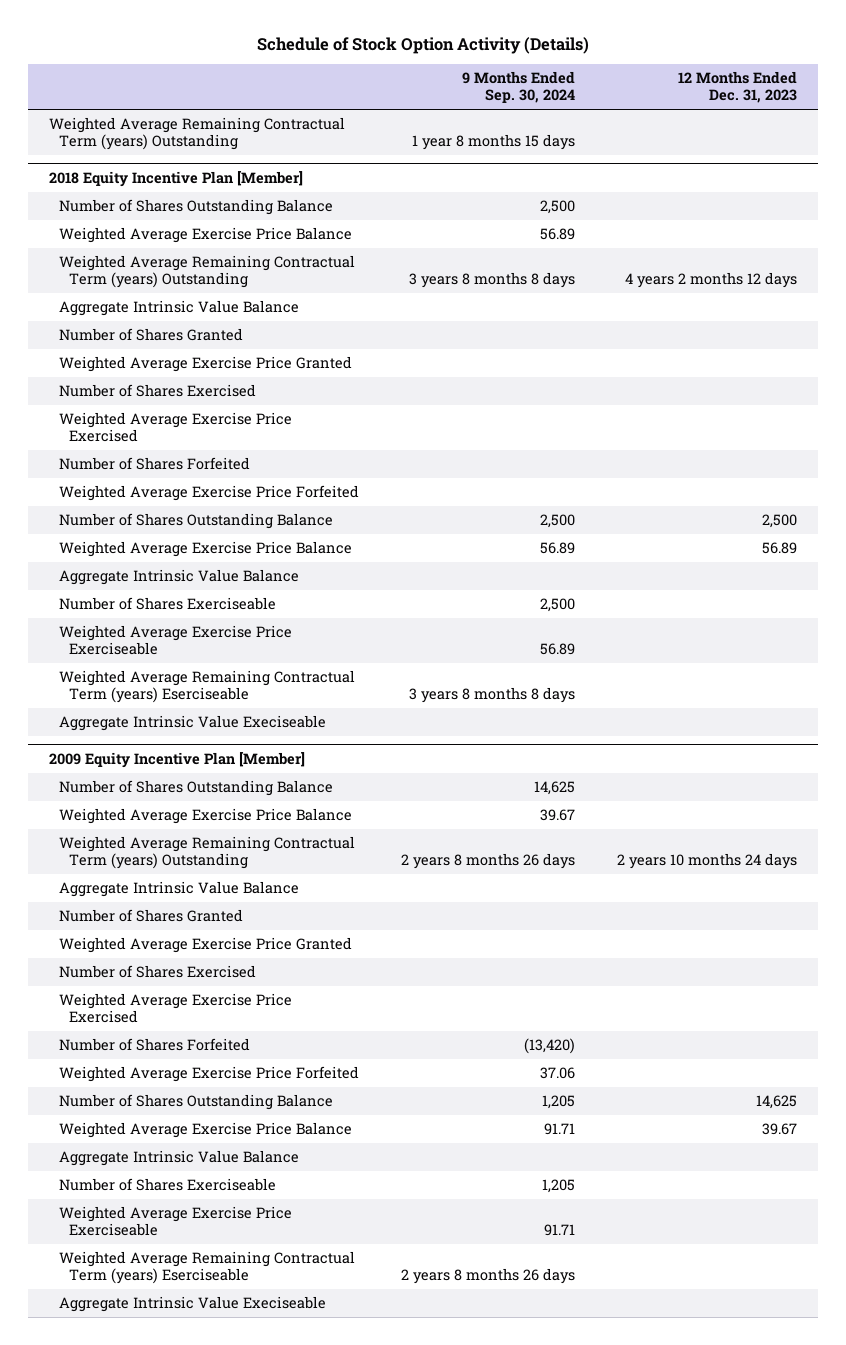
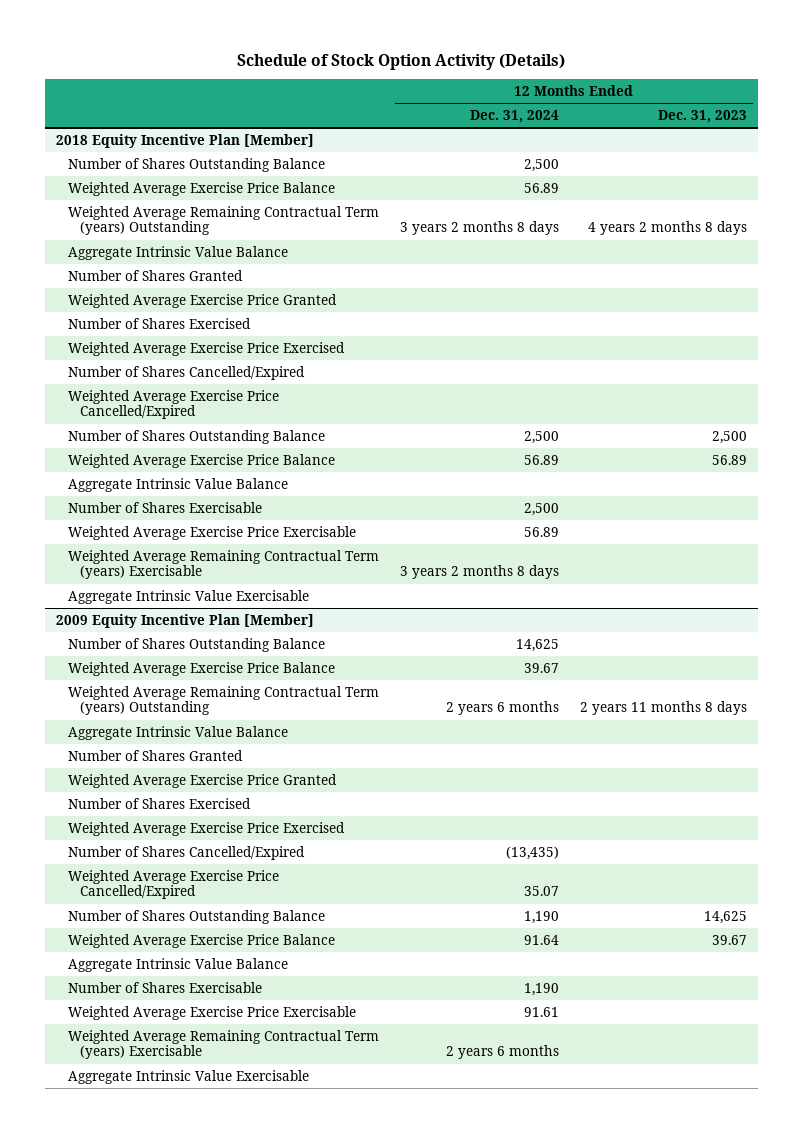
- | 9 Months Ended Sep. 30, 2024 | 12 Months Ended Dec. 31, 2023
+ | 12 Months Ended Dec. 31, 2024 | 12 Months Ended Dec. 31, 2023
- Weighted Average Remaining Contractual Term (years) Outstanding | 1 year 8 months 15 days |
@ 2018 Equity Incentive Plan [Member]
- Weighted Average Remaining Contractual Term (years) Outstanding | 3 years 8 months 8 days | 4 years 2 months 12 days
+ Weighted Average Remaining Contractual Term (years) Outstanding | 3 years 2 months 8 days | 4 years 2 months 8 days
- Number of Shares Forfeited
- Weighted Average Exercise Price Forfeited
+ Number of Shares Cancelled/Expired
+ Weighted Average Exercise Price Cancelled/Expired
- Number of Shares Exerciseable | 2,500 |
- Weighted Average Exercise Price Exerciseable | 56.89 |
- Weighted Average Remaining Contractual Term (years) Eserciseable | 3 years 8 months 8 days |
- Aggregate Intrinsic Value Execiseable
+ Number of Shares Exercisable | 2,500 |
+ Weighted Average Exercise Price Exercisable | 56.89 |
+ Weighted Average Remaining Contractual Term (years) Exercisable | 3 years 2 months 8 days |
+ Aggregate Intrinsic Value Exercisable
@ 2009 Equity Incentive Plan [Member]
- Weighted Average Remaining Contractual Term (years) Outstanding | 2 years 8 months 26 days | 2 years 10 months 24 days
+ Weighted Average Remaining Contractual Term (years) Outstanding | 2 years 6 months | 2 years 11 months 8 days
- Number of Shares Forfeited | (13,420) |
- Weighted Average Exercise Price Forfeited | 37.06 |
+ Number of Shares Cancelled/Expired | (13,435) |
+ Weighted Average Exercise Price Cancelled/Expired | 35.07 |
- Number of Shares Exerciseable | 1,205 |
- Weighted Average Exercise Price Exerciseable | 91.71 |
- Weighted Average Remaining Contractual Term (years) Eserciseable | 2 years 8 months 26 days |
- Aggregate Intrinsic Value Execiseable
+ Number of Shares Exercisable | 1,190 |
+ Weighted Average Exercise Price Exercisable | 91.61 |
+ Weighted Average Remaining Contractual Term (years) Exercisable | 2 years 6 months |
+ Aggregate Intrinsic Value Exercisable

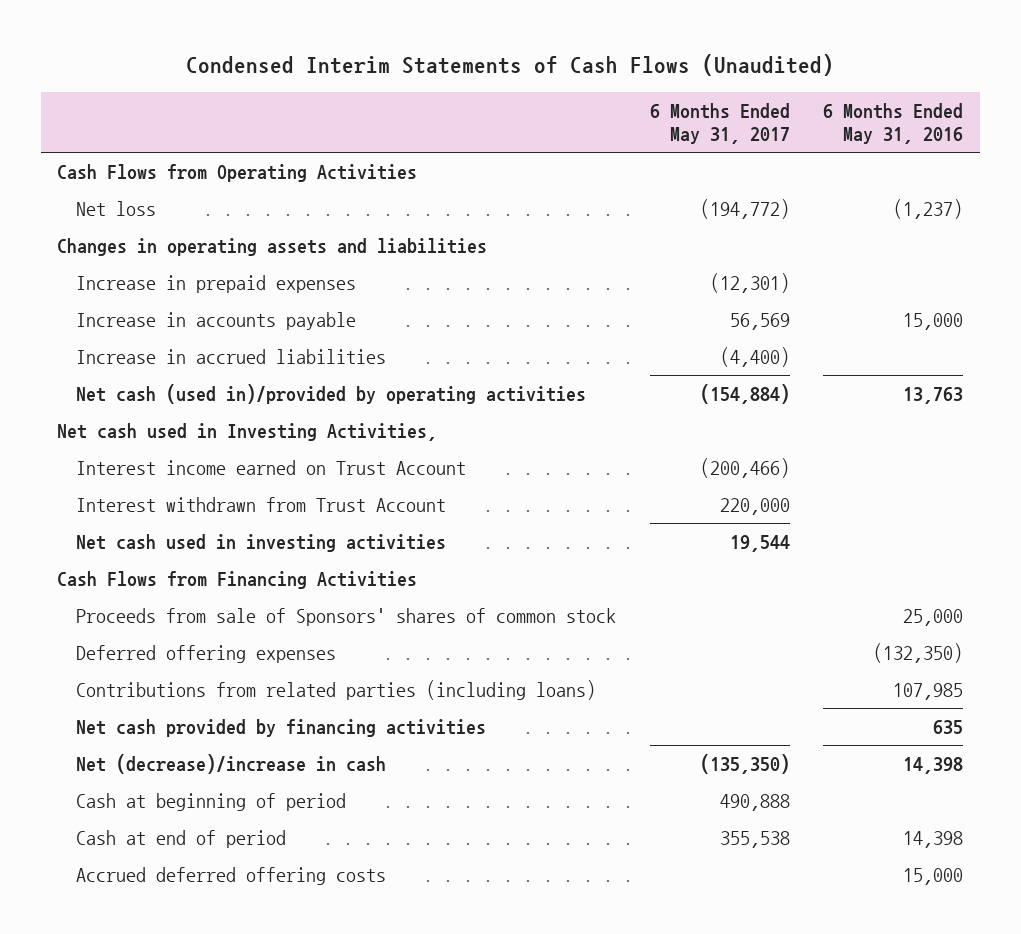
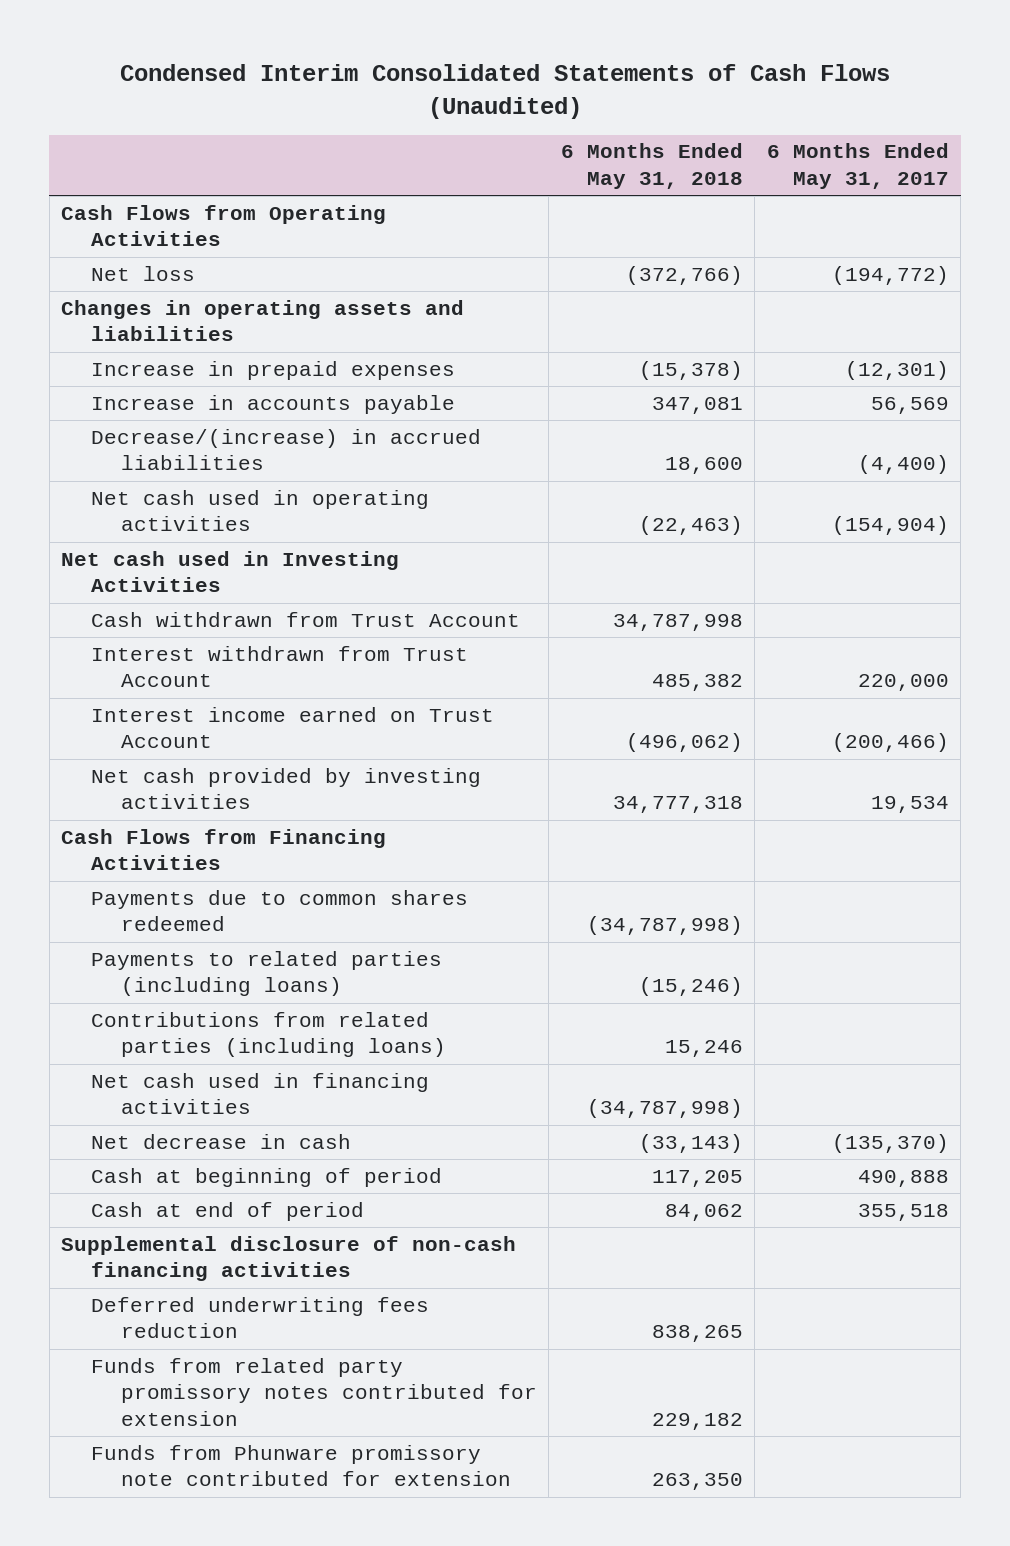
- Condensed Interim Statements of Cash Flows (Unaudited)
+ Condensed Interim Consolidated Statements of Cash Flows (Unaudited)
- | 6 Months Ended May 31, 2017 | 6 Months Ended May 31, 2016
+ | 6 Months Ended May 31, 2018 | 6 Months Ended May 31, 2017
- Increase in accrued liabilities | (4,400) |
- Net cash (used in)/provided by operating activities | (154,884) | 13,763
- Net cash used in Investing Activities,
+ Decrease/(increase) in accrued liabilities | 18,600 | (4,400)
+ Net cash used in operating activities | (22,463) | (154,904)
+ Net cash used in Investing Activities
+ Cash withdrawn from Trust Account | 34,787,998 |
- Net cash used in investing activities | 19,544 |
moved down: Interest income earned on Trust Account | (496,062) | (200,466)
+ Net cash provided by investing activities | 34,777,318 | 19,534
- Proceeds from sale of Sponsors' shares of common stock | | 25,000
- Deferred offering expenses | | (132,350)
+ Payments due to common shares redeemed | (34,787,998) |
+ Payments to related parties (including loans) | (15,246) |
- Net cash provided by financing activities | | 635
- Net (decrease)/increase in cash | (135,350) | 14,398
+ Net cash used in financing activities | (34,787,998) |
+ Net decrease in cash | (33,143) | (135,370)
- Cash at end of period | 355,538 | 14,398
- Accrued deferred offering costs | | 15,000
+ Cash at end of period | 84,062 | 355,518
+ Supplemental disclosure of non-cash financing activities
+ Deferred underwriting fees reduction | 838,265 |
+ Funds from related party promissory notes contributed for extension | 229,182 |
+ Funds from Phunware promissory note contributed for extension | 263,350 |

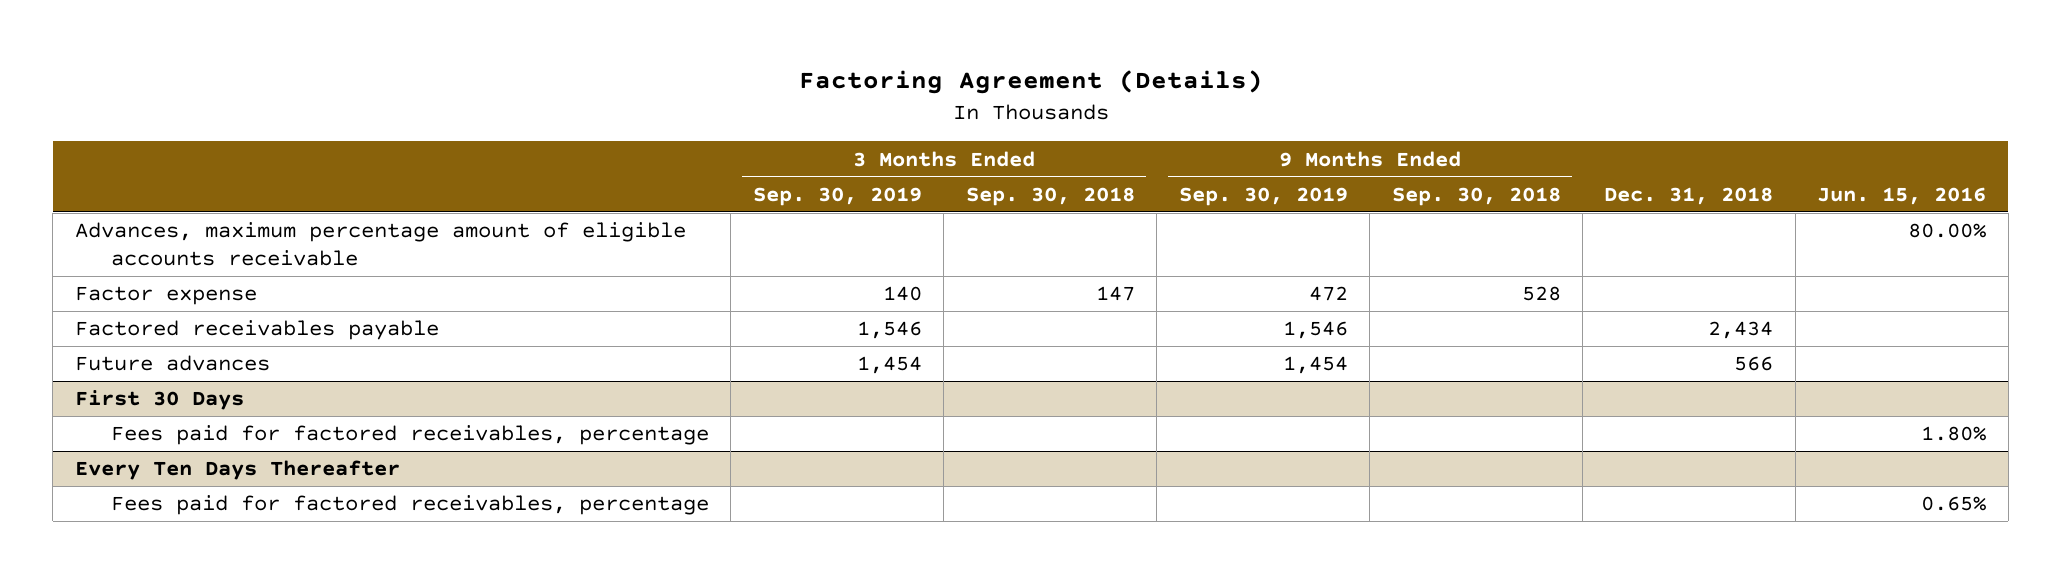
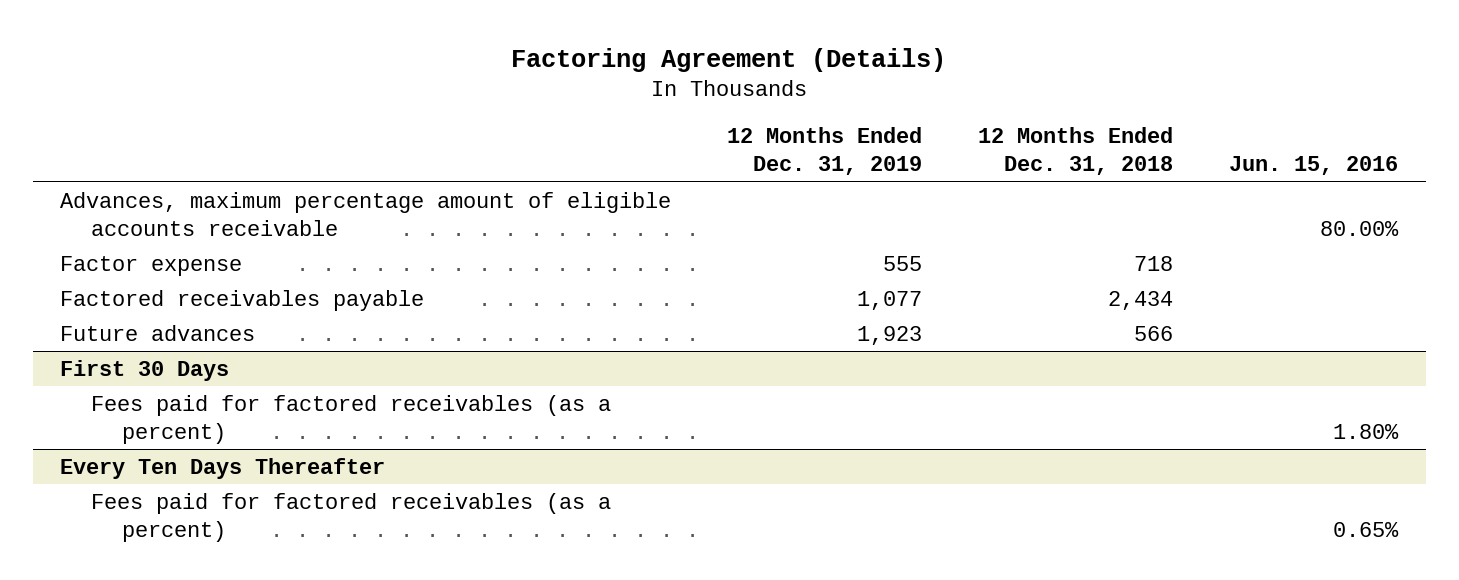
- | 3 Months Ended Sep. 30, 2019 | 3 Months Ended Sep. 30, 2018 | 9 Months Ended Sep. 30, 2019 | 9 Months Ended Sep. 30, 2018 | Dec. 31, 2018 | Jun. 15, 2016
+ | 12 Months Ended Dec. 31, 2019 | 12 Months Ended Dec. 31, 2018 | Jun. 15, 2016
@ First 30 Days
- Fees paid for factored receivables, percentage | | | | | | 1.80%
+ Fees paid for factored receivables (as a percent) | | | 1.80%
@ Every Ten Days Thereafter
- Fees paid for factored receivables, percentage | | | | | | 0.65%
+ Fees paid for factored receivables (as a percent) | | | 0.65%

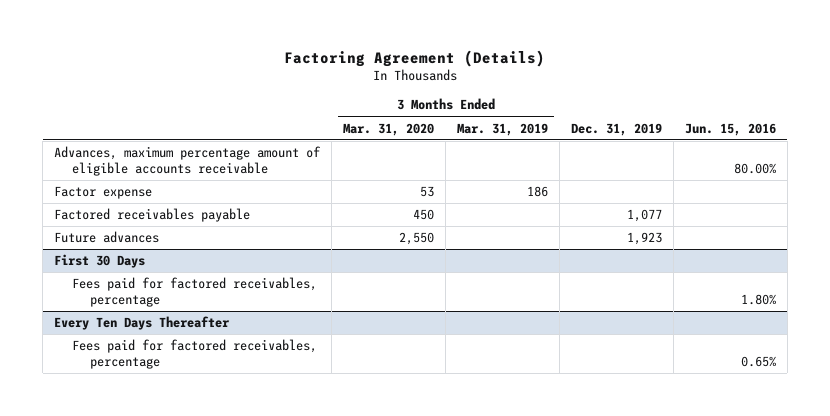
- | 12 Months Ended Dec. 31, 2019 | 12 Months Ended Dec. 31, 2018 | Jun. 15, 2016
+ | 3 Months Ended Mar. 31, 2020 | 3 Months Ended Mar. 31, 2019 | Dec. 31, 2019 | Jun. 15, 2016
@ First 30 Days
- Fees paid for factored receivables (as a percent) | | | 1.80%
+ Fees paid for factored receivables, percentage | | | | 1.80%
@ Every Ten Days Thereafter
- Fees paid for factored receivables (as a percent) | | | 0.65%
+ Fees paid for factored receivables, percentage | | | | 0.65%

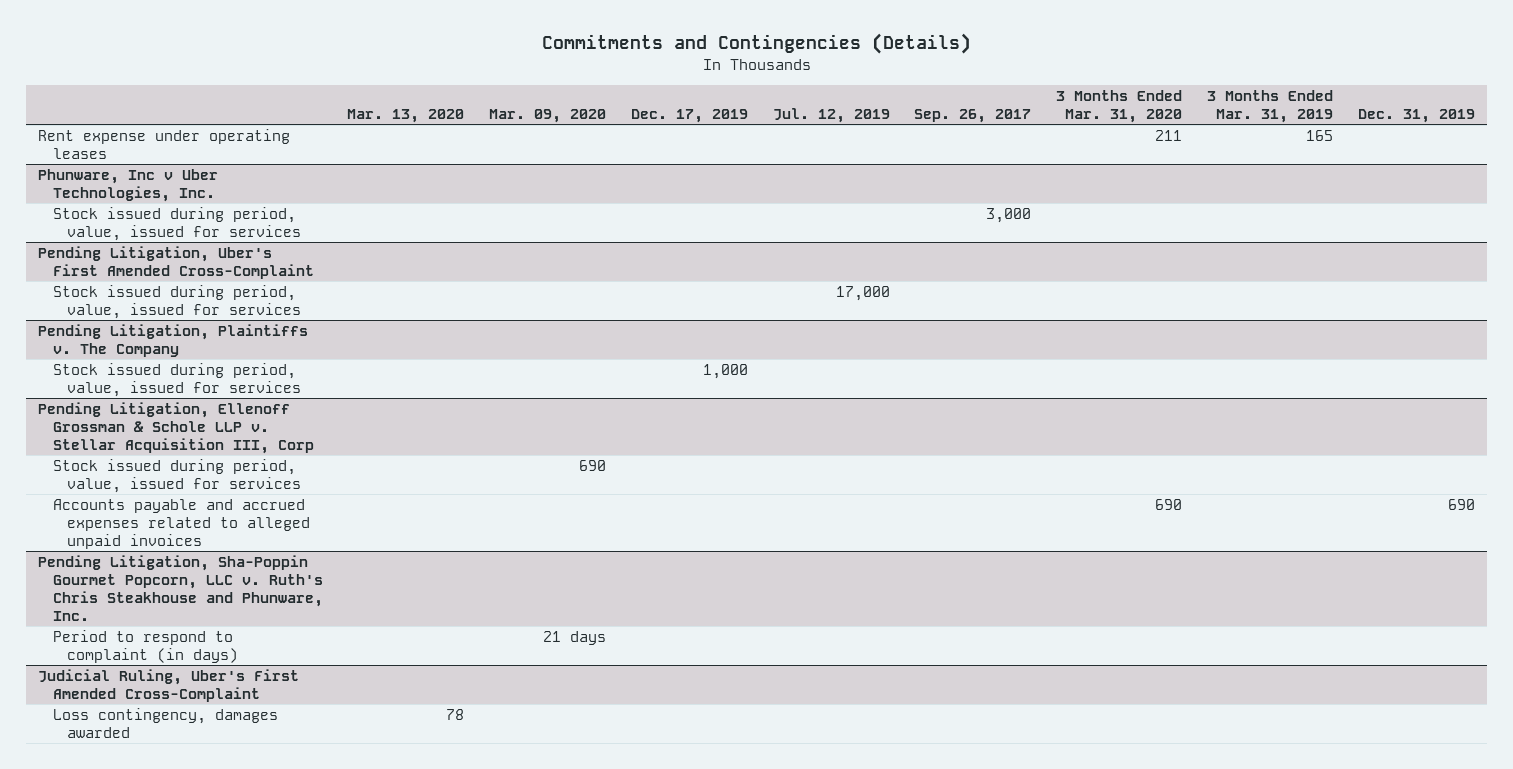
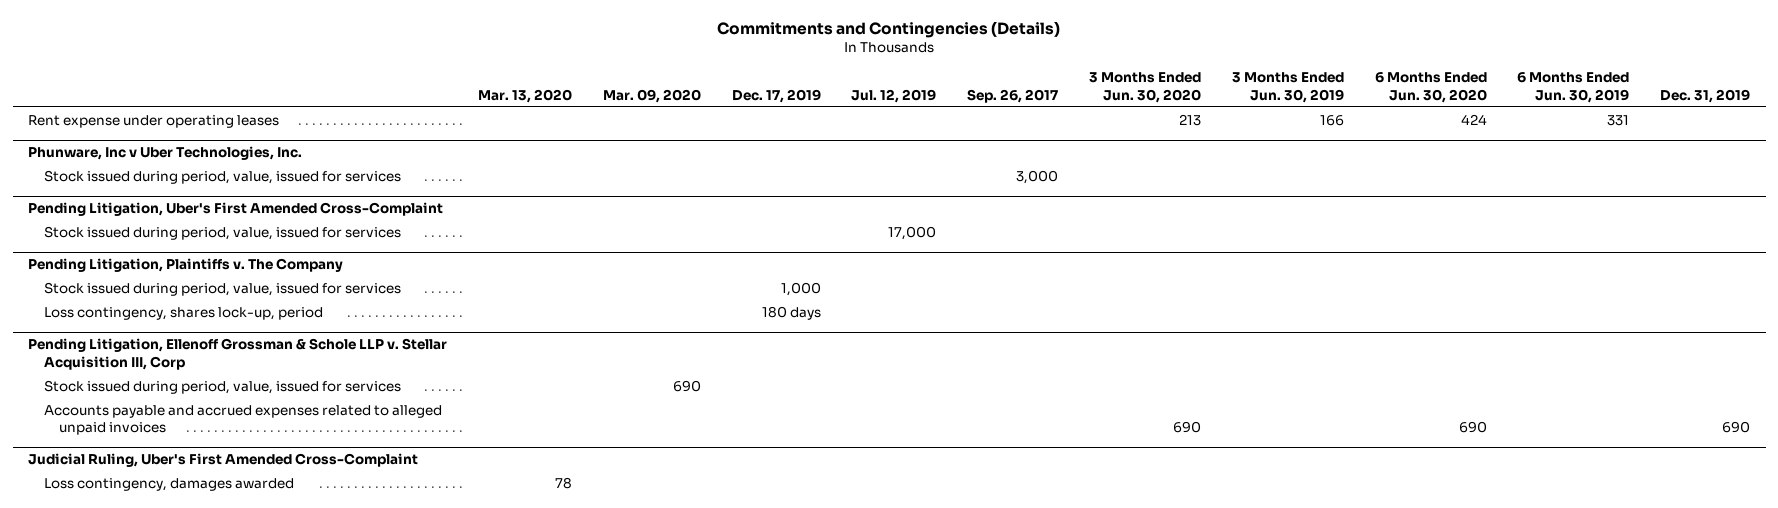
- | Mar. 13, 2020 | Mar. 09, 2020 | Dec. 17, 2019 | Jul. 12, 2019 | Sep. 26, 2017 | 3 Months Ended Mar. 31, 2020 | 3 Months Ended Mar. 31, 2019 | Dec. 31, 2019
+ | Mar. 13, 2020 | Mar. 09, 2020 | Dec. 17, 2019 | Jul. 12, 2019 | Sep. 26, 2017 | 3 Months Ended Jun. 30, 2020 | 3 Months Ended Jun. 30, 2019 | 6 Months Ended Jun. 30, 2020 | 6 Months Ended Jun. 30, 2019 | Dec. 31, 2019
@ Pending Litigation, Plaintiffs v. The Company
+ Loss contingency, shares lock-up, period | | | 180 days | | | | | | |
- Pending Litigation, Sha-Poppin Gourmet Popcorn, LLC v. Ruth's Chris Steakhouse and Phunware, Inc.
- Period to respond to complaint (in days) | | 21 days | | | | | |

